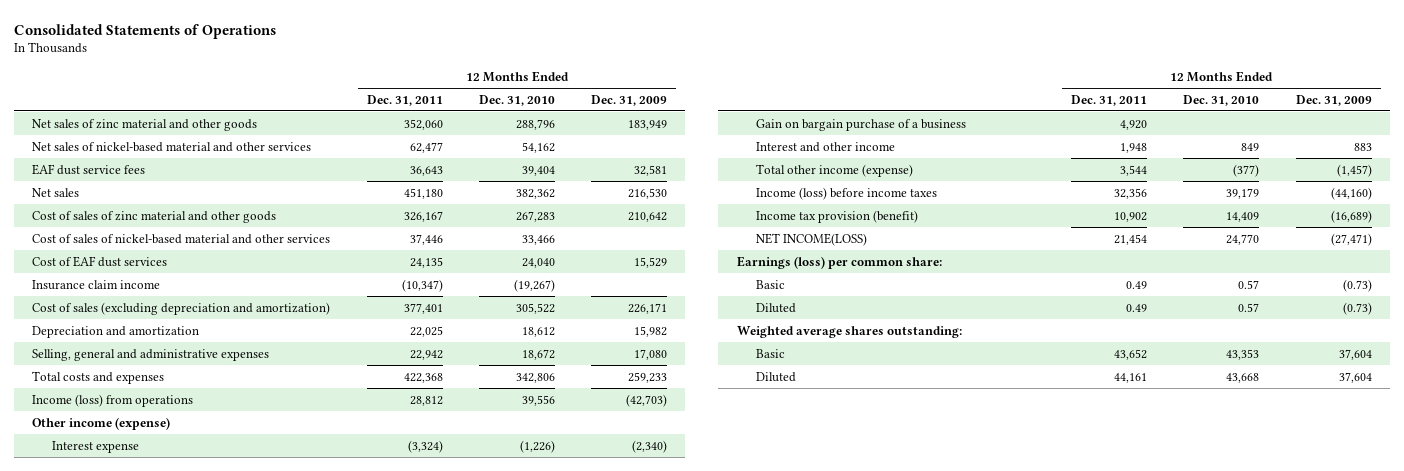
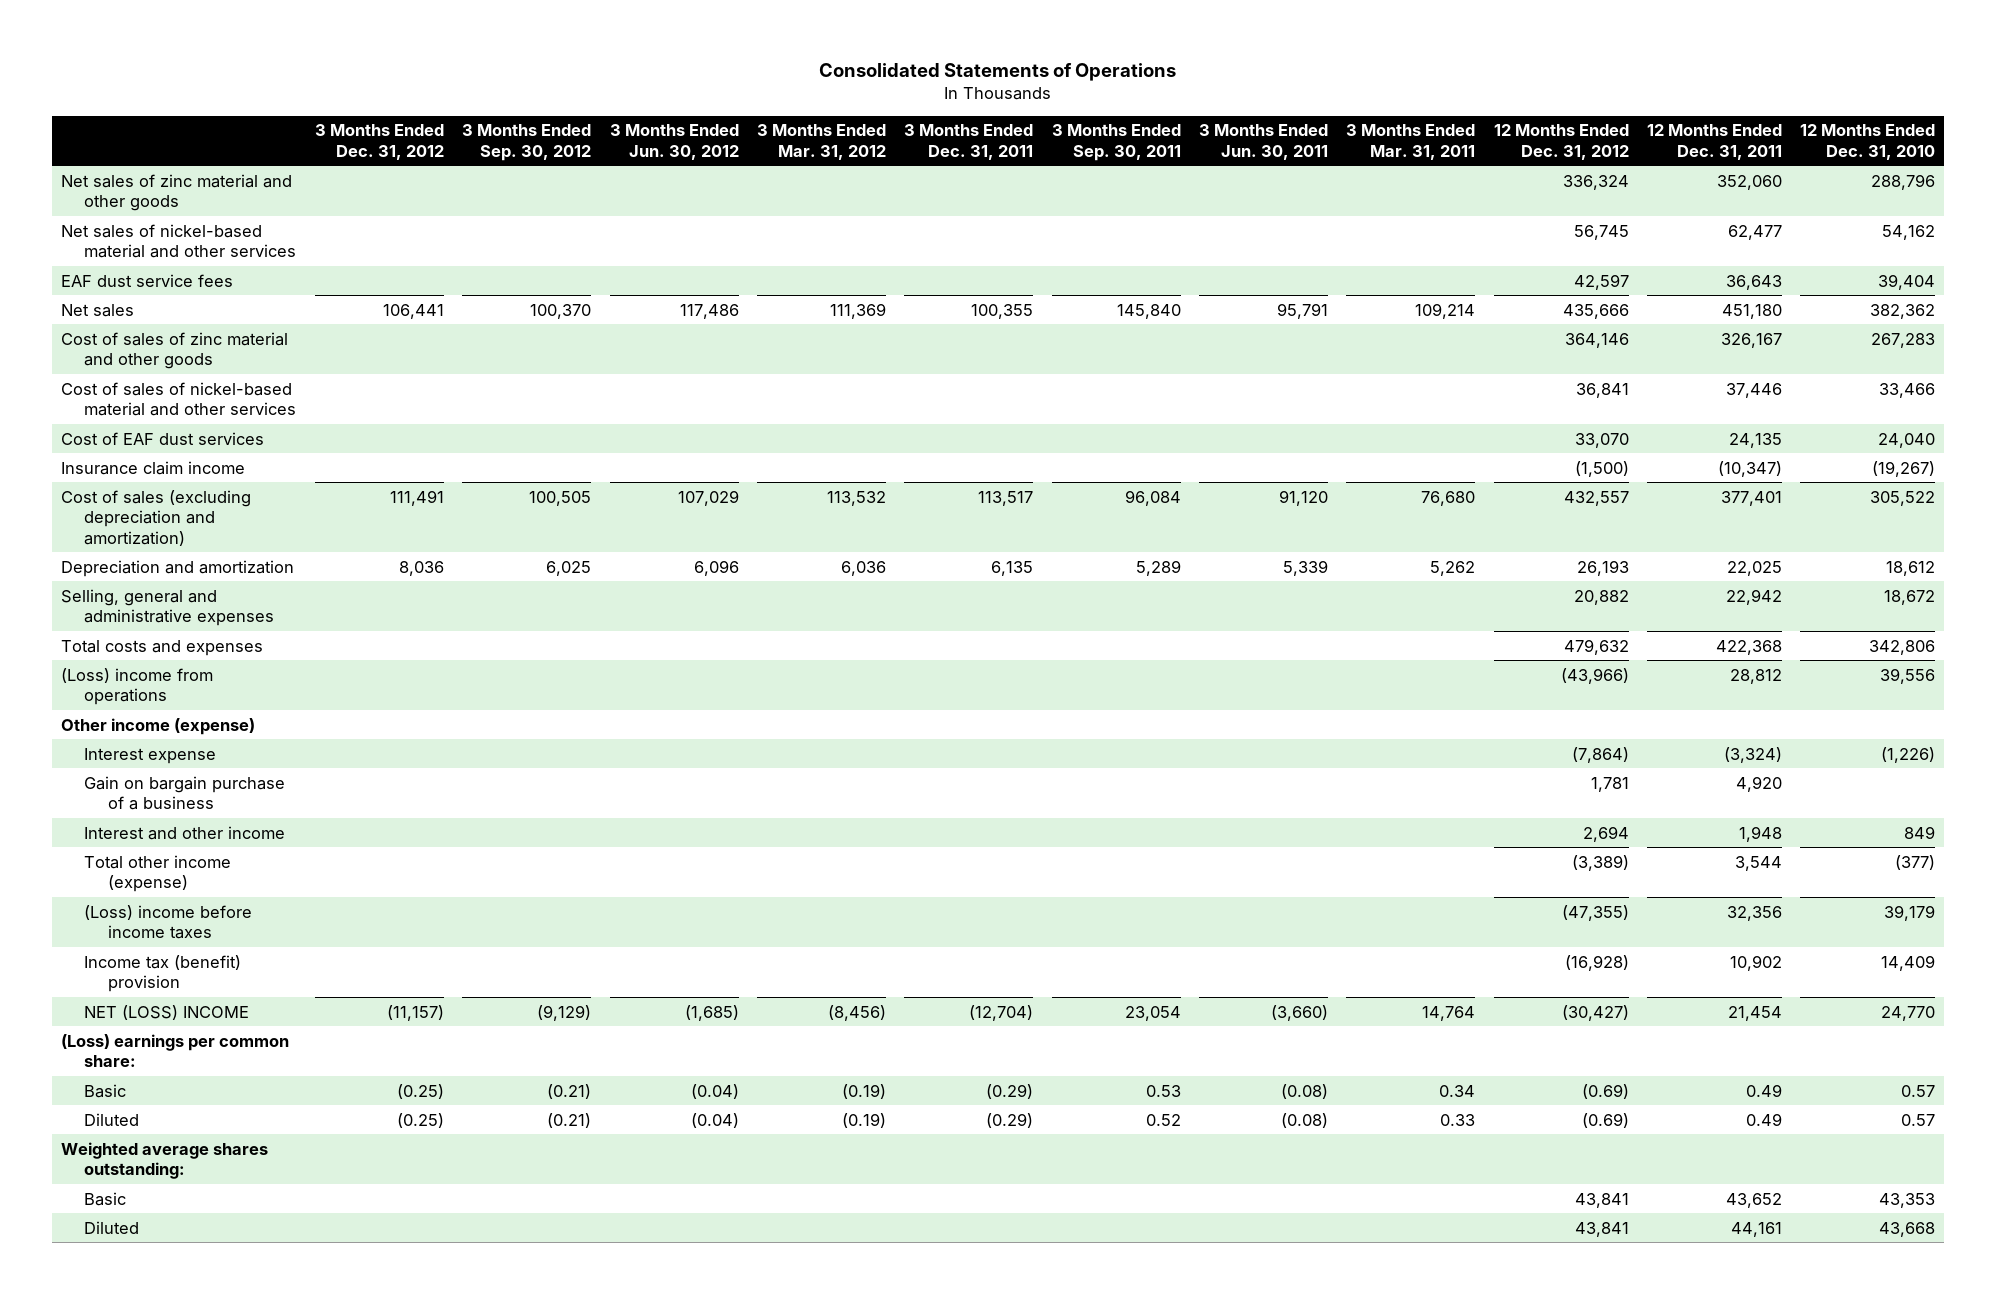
- | 12 Months Ended Dec. 31, 2011 | 12 Months Ended Dec. 31, 2010 | 12 Months Ended Dec. 31, 2009
+ | 3 Months Ended Dec. 31, 2012 | 3 Months Ended Sep. 30, 2012 | 3 Months Ended Jun. 30, 2012 | 3 Months Ended Mar. 31, 2012 | 3 Months Ended Dec. 31, 2011 | 3 Months Ended Sep. 30, 2011 | 3 Months Ended Jun. 30, 2011 | 3 Months Ended Mar. 31, 2011 | 12 Months Ended Dec. 31, 2012 | 12 Months Ended Dec. 31, 2011 | 12 Months Ended Dec. 31, 2010
- Income (loss) from operations | 28,812 | 39,556 | (42,703)
+ (Loss) income from operations | | | | | | | | | (43,966) | 28,812 | 39,556
- Income (loss) before income taxes | 32,356 | 39,179 | (44,160)
- Income tax provision (benefit) | 10,902 | 14,409 | (16,689)
- NET INCOME(LOSS) | 21,454 | 24,770 | (27,471)
- Earnings (loss) per common share:
+ (Loss) income before income taxes | | | | | | | | | (47,355) | 32,356 | 39,179
+ Income tax (benefit) provision | | | | | | | | | (16,928) | 10,902 | 14,409
+ NET (LOSS) INCOME | (11,157) | (9,129) | (1,685) | (8,456) | (12,704) | 23,054 | (3,660) | 14,764 | (30,427) | 21,454 | 24,770
+ (Loss) earnings per common share:

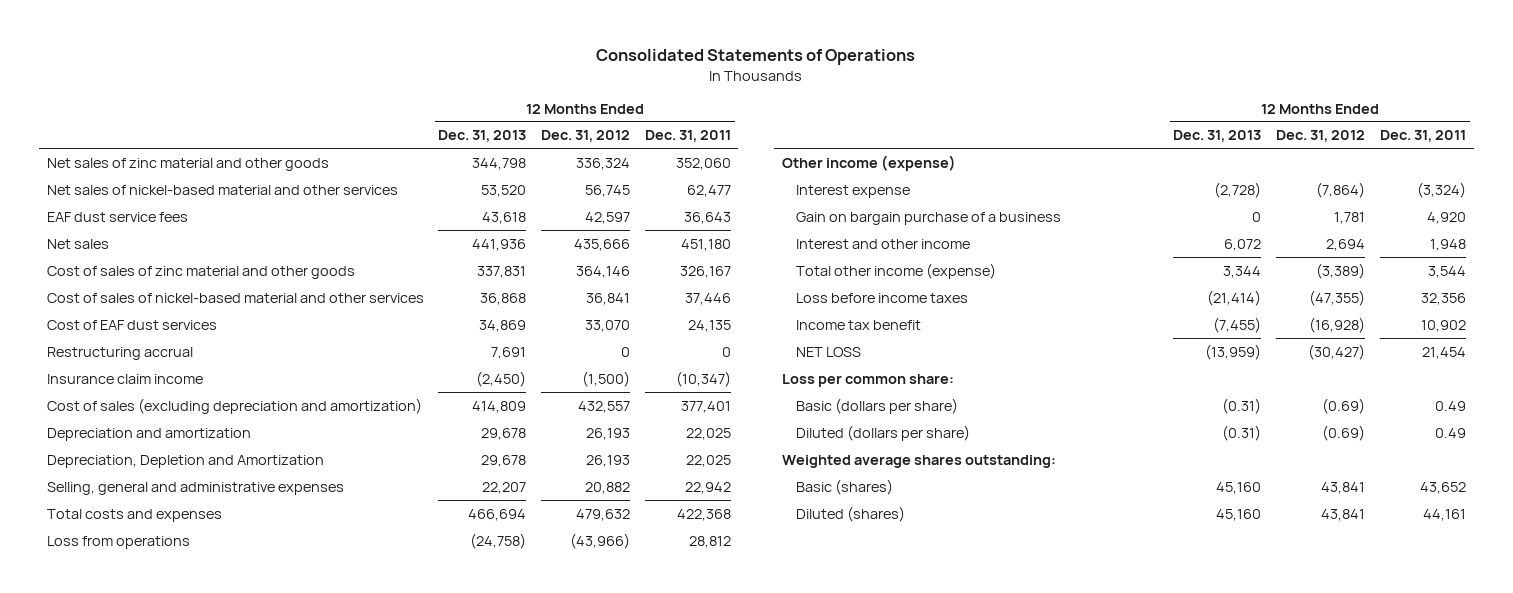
- | 3 Months Ended Dec. 31, 2012 | 3 Months Ended Sep. 30, 2012 | 3 Months Ended Jun. 30, 2012 | 3 Months Ended Mar. 31, 2012 | 3 Months Ended Dec. 31, 2011 | 3 Months Ended Sep. 30, 2011 | 3 Months Ended Jun. 30, 2011 | 3 Months Ended Mar. 31, 2011 | 12 Months Ended Dec. 31, 2012 | 12 Months Ended Dec. 31, 2011 | 12 Months Ended Dec. 31, 2010
+ | 12 Months Ended Dec. 31, 2013 | 12 Months Ended Dec. 31, 2012 | 12 Months Ended Dec. 31, 2011
+ Restructuring accrual | 7,691 | 0 | 0
+ Depreciation, Depletion and Amortization | 29,678 | 26,193 | 22,025
- (Loss) income from operations | | | | | | | | | (43,966) | 28,812 | 39,556
+ Loss from operations | (24,758) | (43,966) | 28,812
- (Loss) income before income taxes | | | | | | | | | (47,355) | 32,356 | 39,179
- Income tax (benefit) provision | | | | | | | | | (16,928) | 10,902 | 14,409
- NET (LOSS) INCOME | (11,157) | (9,129) | (1,685) | (8,456) | (12,704) | 23,054 | (3,660) | 14,764 | (30,427) | 21,454 | 24,770
- (Loss) earnings per common share:
- Basic | (0.25) | (0.21) | (0.04) | (0.19) | (0.29) | 0.53 | (0.08) | 0.34 | (0.69) | 0.49 | 0.57
- Diluted | (0.25) | (0.21) | (0.04) | (0.19) | (0.29) | 0.52 | (0.08) | 0.33 | (0.69) | 0.49 | 0.57
+ Loss before income taxes | (21,414) | (47,355) | 32,356
+ Income tax benefit | (7,455) | (16,928) | 10,902
+ NET LOSS | (13,959) | (30,427) | 21,454
+ Loss per common share:
+ Basic (dollars per share) | (0.31) | (0.69) | 0.49
+ Diluted (dollars per share) | (0.31) | (0.69) | 0.49
- Basic | | | | | | | | | 43,841 | 43,652 | 43,353
- Diluted | | | | | | | | | 43,841 | 44,161 | 43,668
+ Basic (shares) | 45,160 | 43,841 | 43,652
+ Diluted (shares) | 45,160 | 43,841 | 44,161

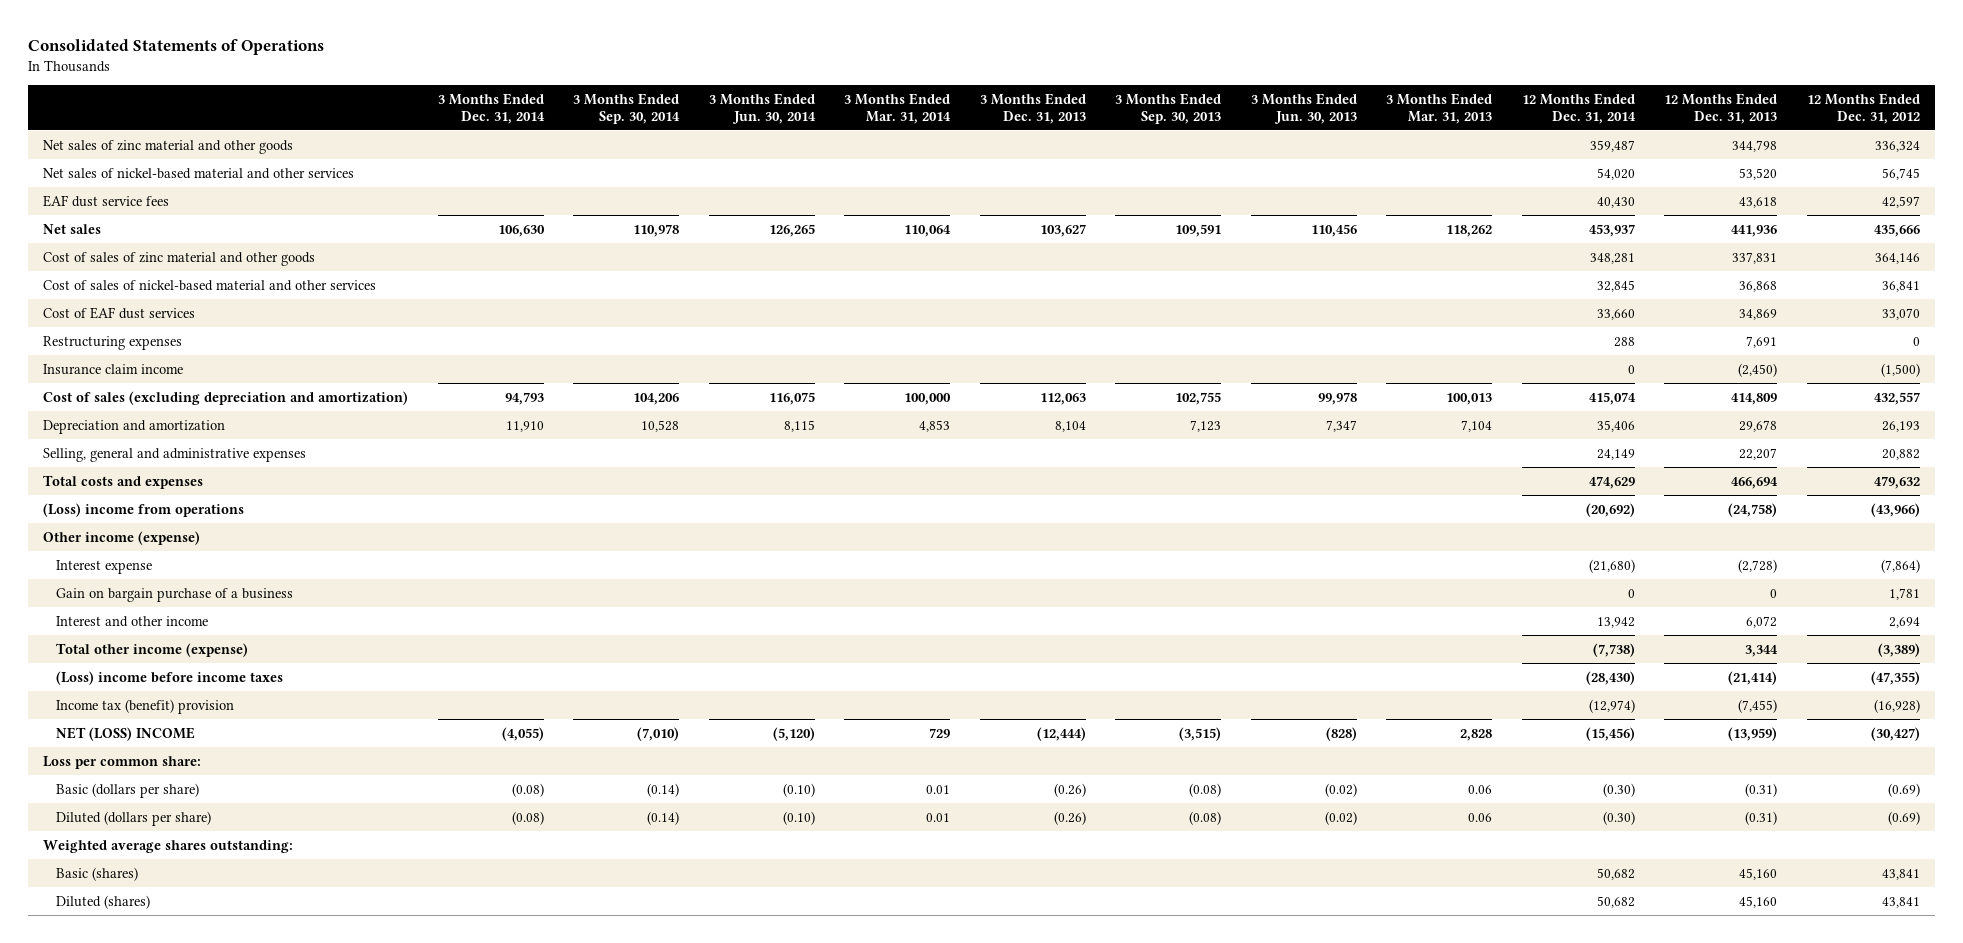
- | 12 Months Ended Dec. 31, 2013 | 12 Months Ended Dec. 31, 2012 | 12 Months Ended Dec. 31, 2011
+ | 3 Months Ended Dec. 31, 2014 | 3 Months Ended Sep. 30, 2014 | 3 Months Ended Jun. 30, 2014 | 3 Months Ended Mar. 31, 2014 | 3 Months Ended Dec. 31, 2013 | 3 Months Ended Sep. 30, 2013 | 3 Months Ended Jun. 30, 2013 | 3 Months Ended Mar. 31, 2013 | 12 Months Ended Dec. 31, 2014 | 12 Months Ended Dec. 31, 2013 | 12 Months Ended Dec. 31, 2012
- Restructuring accrual | 7,691 | 0 | 0
+ Restructuring expenses | | | | | | | | | 288 | 7,691 | 0
- Depreciation, Depletion and Amortization | 29,678 | 26,193 | 22,025
- Loss from operations | (24,758) | (43,966) | 28,812
+ (Loss) income from operations | | | | | | | | | (20,692) | (24,758) | (43,966)
- Loss before income taxes | (21,414) | (47,355) | 32,356
- Income tax benefit | (7,455) | (16,928) | 10,902
- NET LOSS | (13,959) | (30,427) | 21,454
+ (Loss) income before income taxes | | | | | | | | | (28,430) | (21,414) | (47,355)
+ Income tax (benefit) provision | | | | | | | | | (12,974) | (7,455) | (16,928)
+ NET (LOSS) INCOME | (4,055) | (7,010) | (5,120) | 729 | (12,444) | (3,515) | (828) | 2,828 | (15,456) | (13,959) | (30,427)

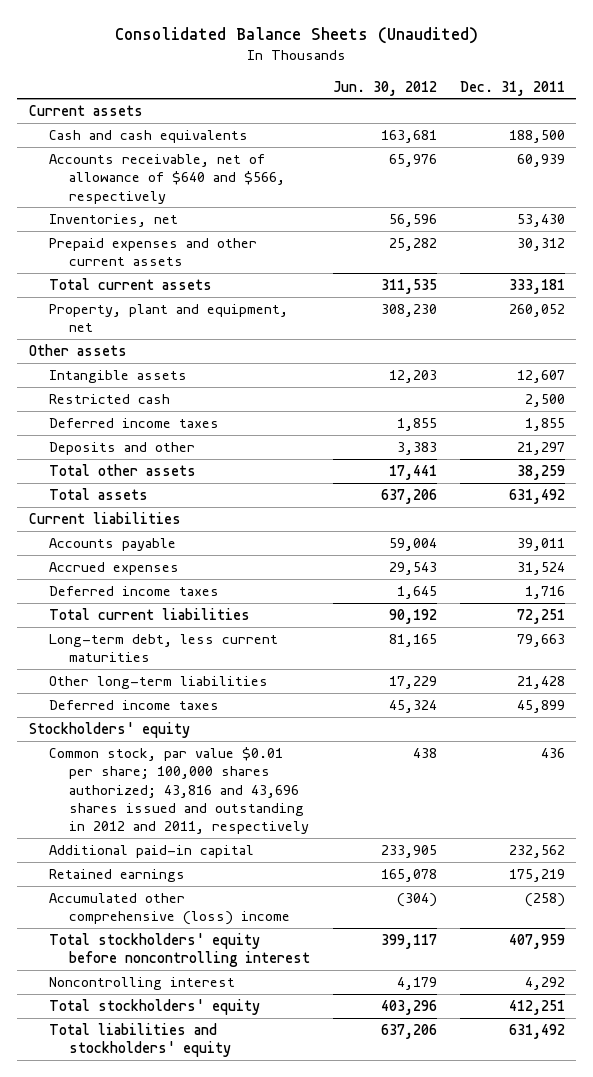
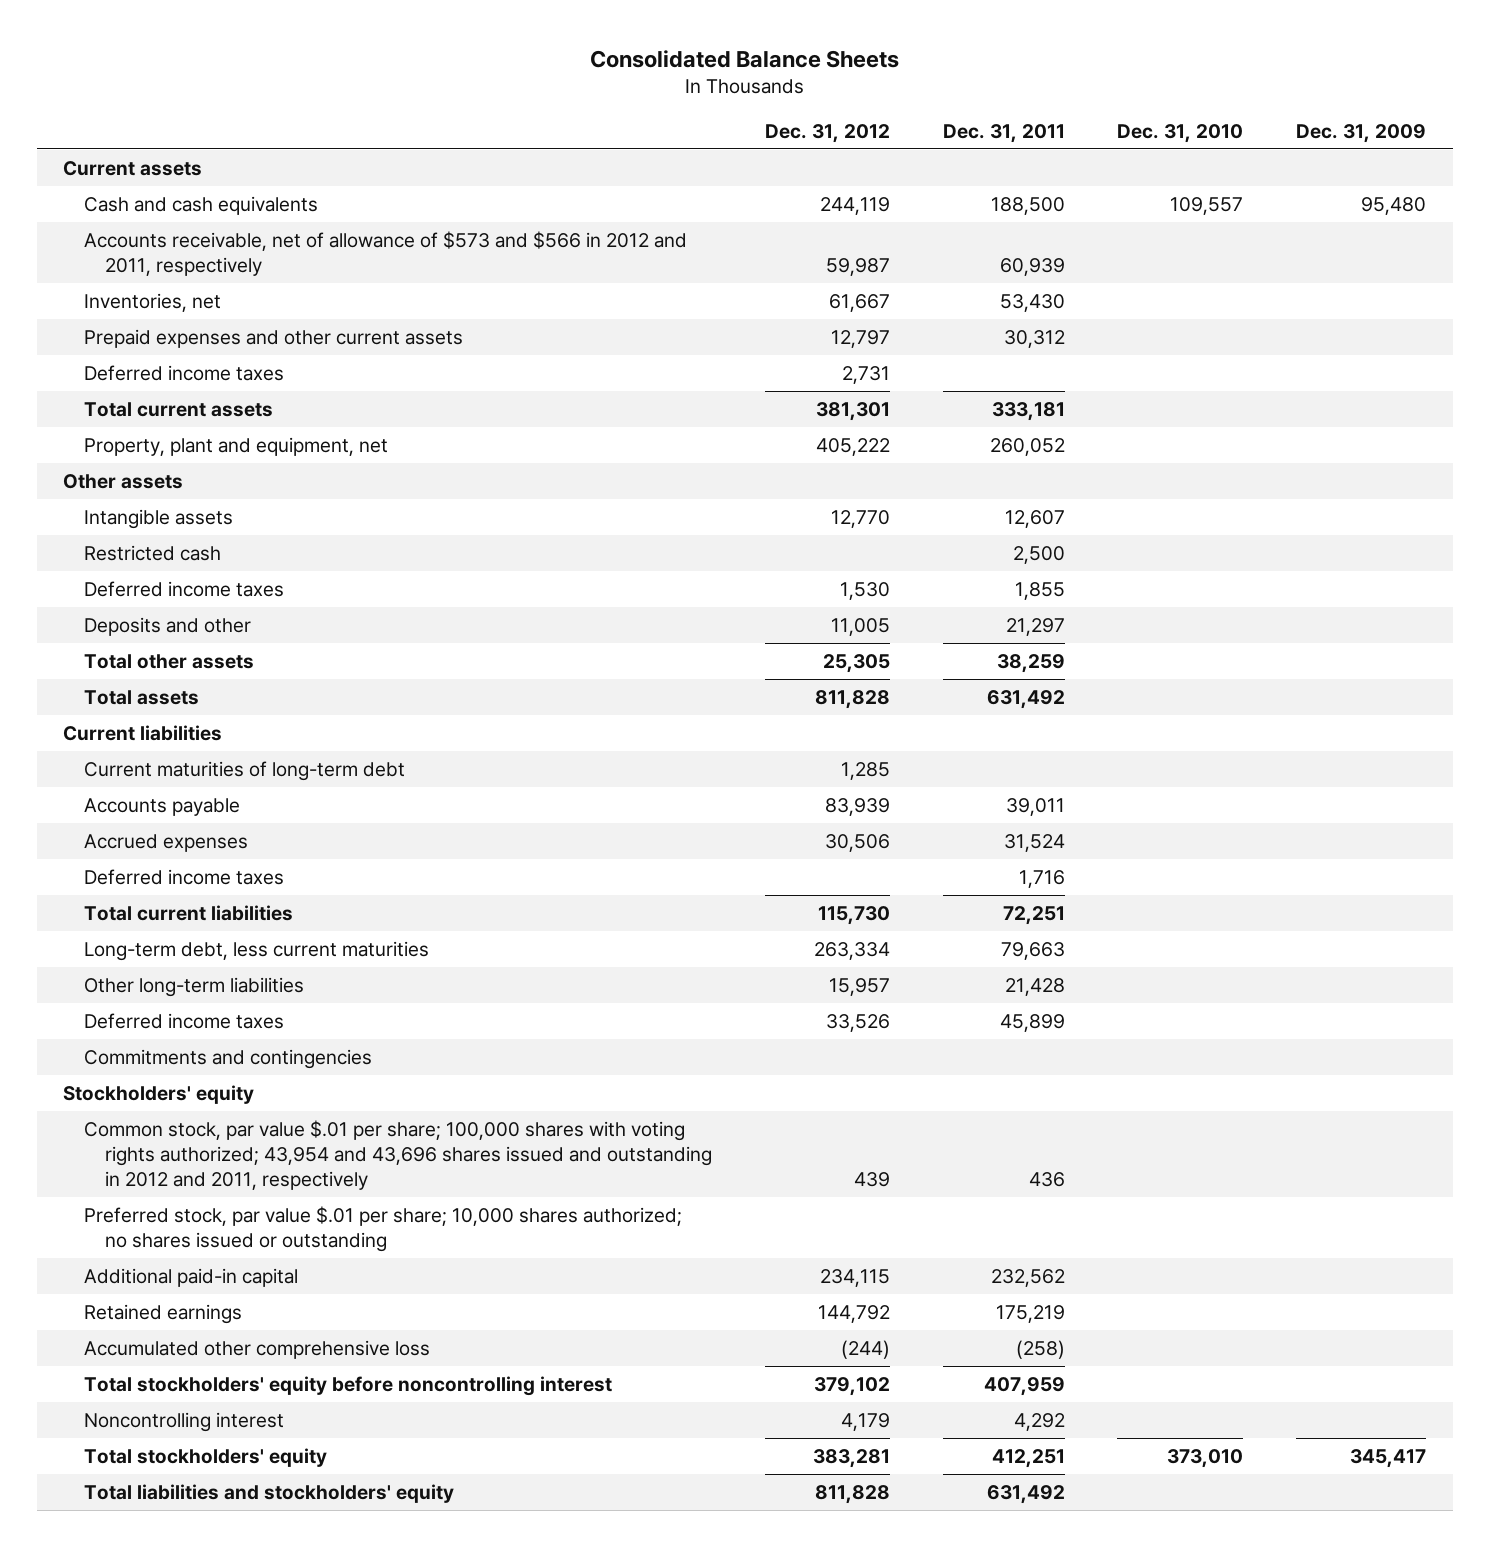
- Consolidated Balance Sheets (Unaudited)
+ Consolidated Balance Sheets
- | Jun. 30, 2012 | Dec. 31, 2011
+ | Dec. 31, 2012 | Dec. 31, 2011 | Dec. 31, 2010 | Dec. 31, 2009
- Accounts receivable, net of allowance of $640 and $566, respectively | 65,976 | 60,939
+ Accounts receivable, net of allowance of $573 and $566 in 2012 and 2011, respectively | 59,987 | 60,939 | |
+ Deferred income taxes | 2,731 | | |
+ Current maturities of long-term debt | 1,285 | | |
+ Commitments and contingencies
- Common stock, par value $0.01 per share; 100,000 shares authorized; 43,816 and 43,696 shares issued and outstanding in 2012 and 2011, respectively | 438 | 436
+ Common stock, par value $.01 per share; 100,000 shares with voting rights authorized; 43,954 and 43,696 shares issued and outstanding in 2012 and 2011, respectively | 439 | 436 | |
+ Preferred stock, par value $.01 per share; 10,000 shares authorized; no shares issued or outstanding
- Accumulated other comprehensive (loss) income | (304) | (258)
+ Accumulated other comprehensive loss | (244) | (258) | |

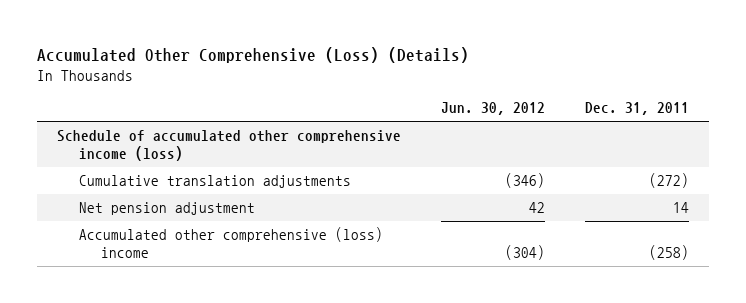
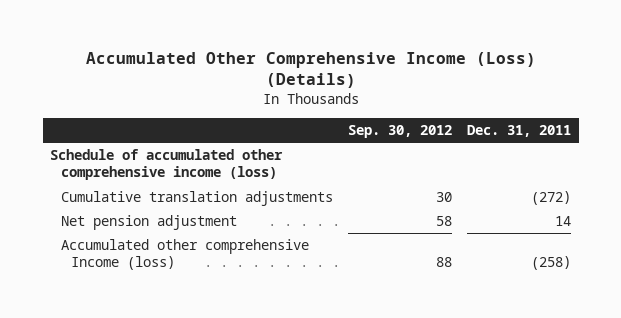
- Accumulated Other Comprehensive (Loss) (Details)
+ Accumulated Other Comprehensive Income (Loss) (Details)
- | Jun. 30, 2012 | Dec. 31, 2011
+ | Sep. 30, 2012 | Dec. 31, 2011
- Accumulated other comprehensive (loss) income | (304) | (258)
+ Accumulated other comprehensive Income (loss) | 88 | (258)

